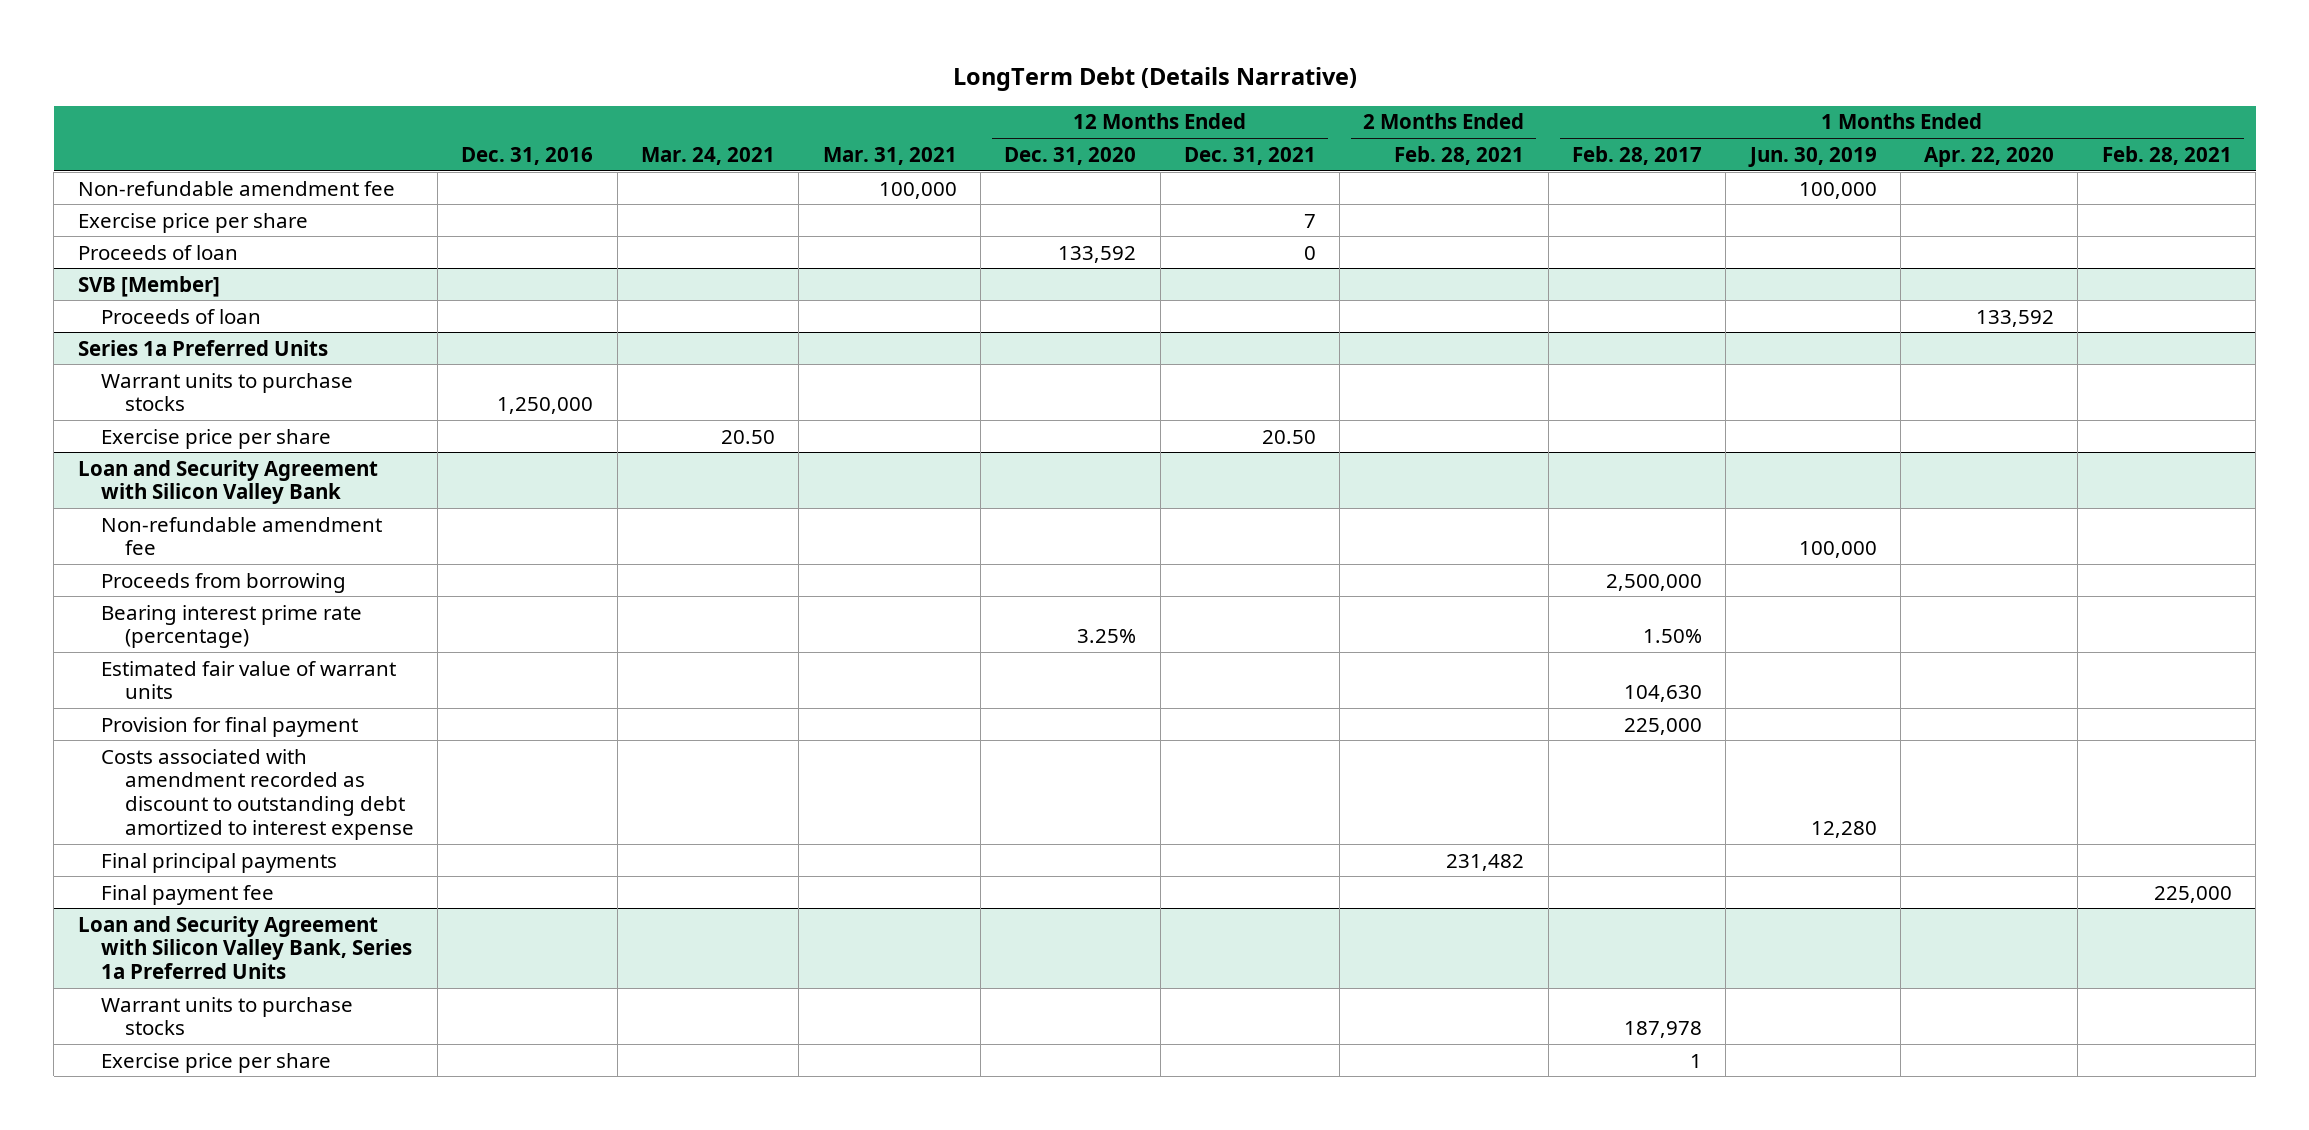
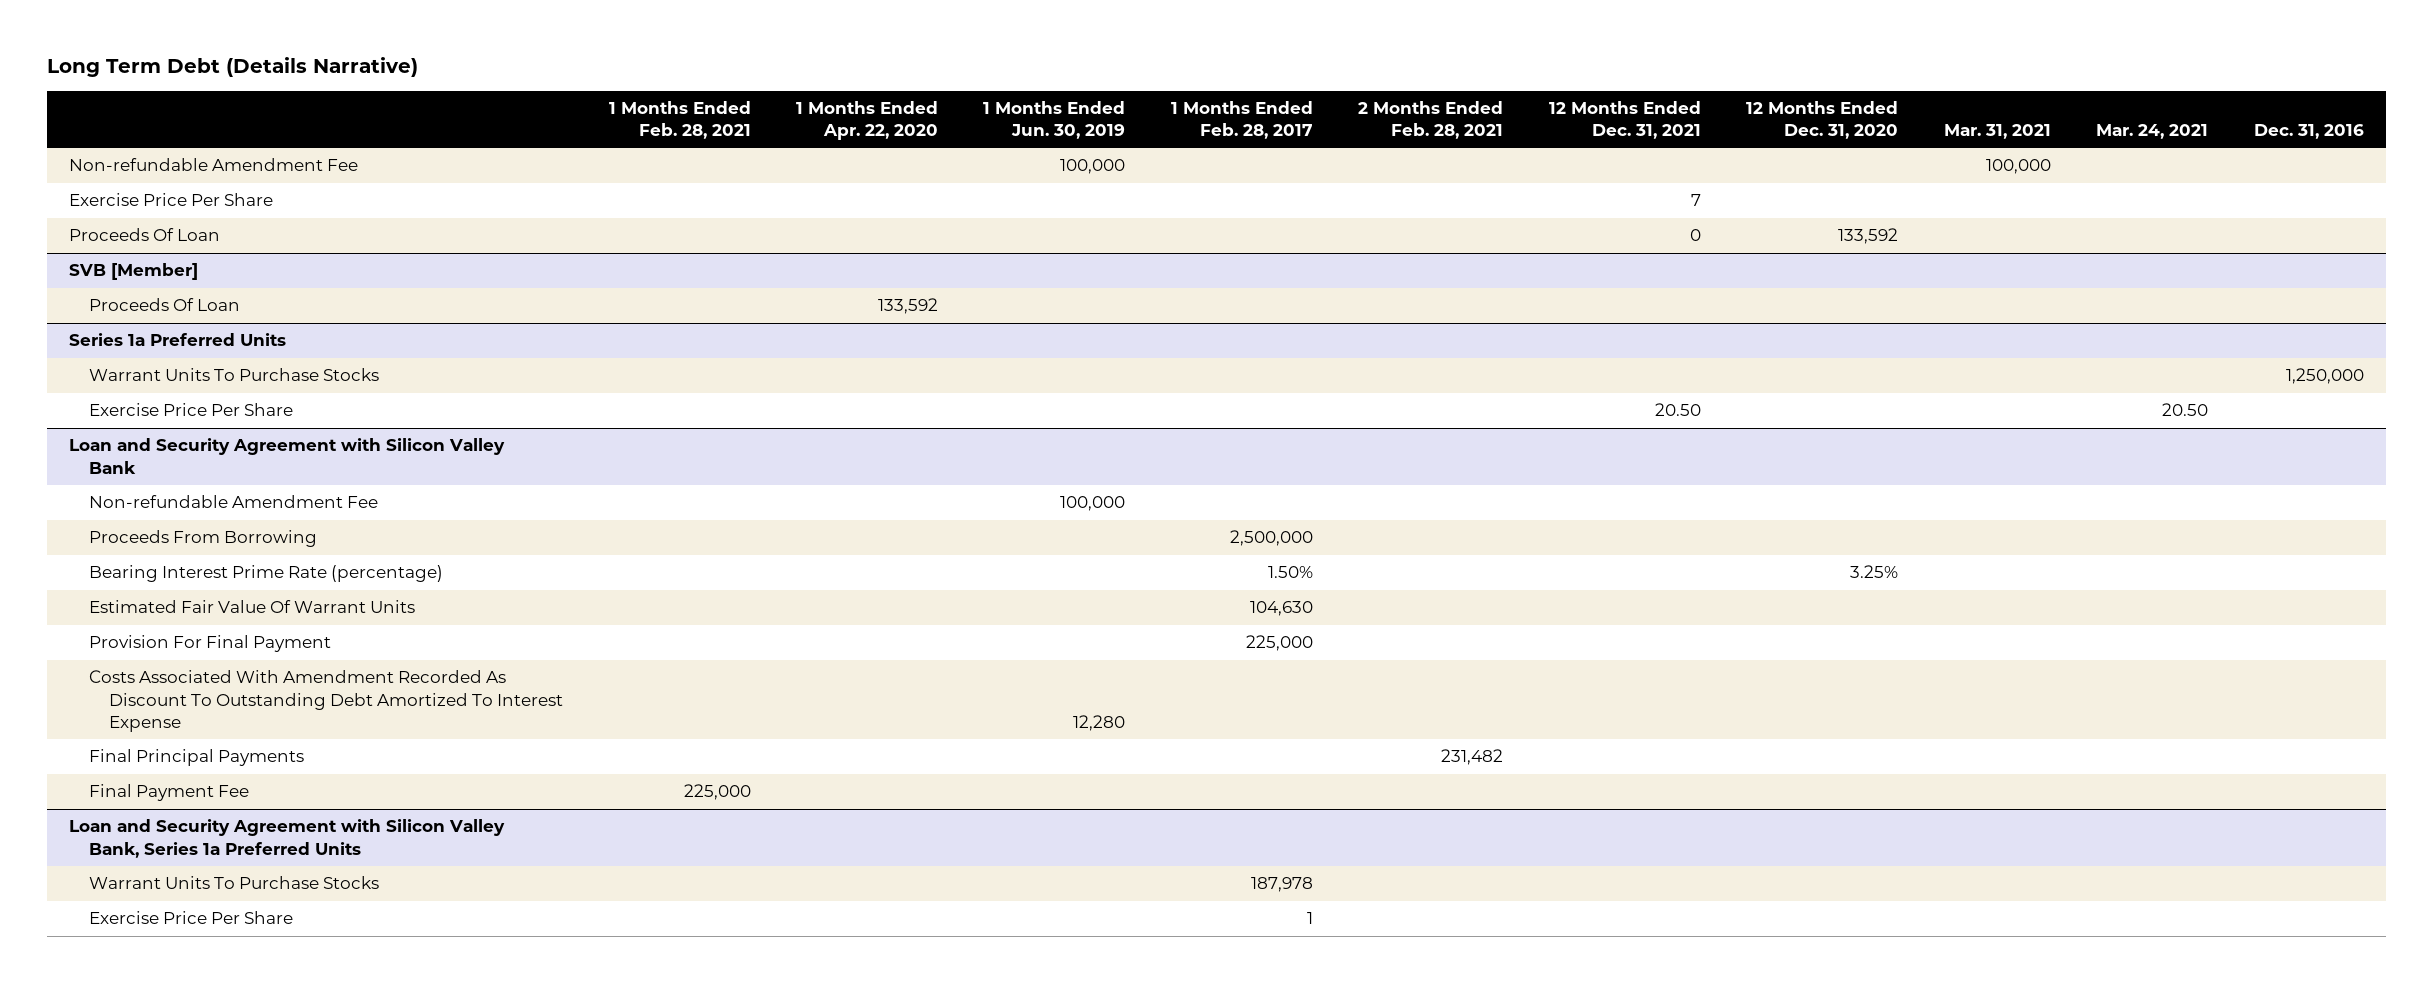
- LongTerm Debt (Details Narrative)
+ Long Term Debt (Details Narrative)
- | Dec. 31, 2016 | Mar. 24, 2021 | Mar. 31, 2021 | 12 Months Ended Dec. 31, 2020 | 12 Months Ended Dec. 31, 2021 | 2 Months Ended Feb. 28, 2021 | 1 Months Ended Feb. 28, 2017 | 1 Months Ended Jun. 30, 2019 | 1 Months Ended Apr. 22, 2020 | 1 Months Ended Feb. 28, 2021
+ | 1 Months Ended Feb. 28, 2021 | 1 Months Ended Apr. 22, 2020 | 1 Months Ended Jun. 30, 2019 | 1 Months Ended Feb. 28, 2017 | 2 Months Ended Feb. 28, 2021 | 12 Months Ended Dec. 31, 2021 | 12 Months Ended Dec. 31, 2020 | Mar. 31, 2021 | Mar. 24, 2021 | Dec. 31, 2016
- Non-refundable amendment fee | | | 100,000 | | | | | 100,000 | |
- Exercise price per share | | | | | 7 | | | | |
- Proceeds of loan | | | | 133,592 | 0 | | | | |
+ Non-refundable Amendment Fee | | | 100,000 | | | | | 100,000 | |
+ Exercise Price Per Share | | | | | | 7 | | | |
+ Proceeds Of Loan | | | | | | 0 | 133,592 | | |
@ SVB [Member]
- Proceeds of loan | | | | | | | | | 133,592 |
+ Proceeds Of Loan | | 133,592 | | | | | | | |
@ Series 1a Preferred Units
- Warrant units to purchase stocks | 1,250,000 | | | | | | | | |
- Exercise price per share | | 20.50 | | | 20.50 | | | | |
+ Warrant Units To Purchase Stocks | | | | | | | | | | 1,250,000
+ Exercise Price Per Share | | | | | | 20.50 | | | 20.50 |
@ Loan and Security Agreement with Silicon Valley Bank
- Non-refundable amendment fee | | | | | | | | 100,000 | |
- Proceeds from borrowing | | | | | | | 2,500,000 | | |
- Bearing interest prime rate (percentage) | | | | 3.25% | | | 1.50% | | |
- Estimated fair value of warrant units | | | | | | | 104,630 | | |
- Provision for final payment | | | | | | | 225,000 | | |
- Costs associated with amendment recorded as discount to outstanding debt amortized to interest expense | | | | | | | | 12,280 | |
- Final principal payments | | | | | | 231,482 | | | |
- Final payment fee | | | | | | | | | | 225,000
+ Non-refundable Amendment Fee | | | 100,000 | | | | | | |
+ Proceeds From Borrowing | | | | 2,500,000 | | | | | |
+ Bearing Interest Prime Rate (percentage) | | | | 1.50% | | | 3.25% | | |
+ Estimated Fair Value Of Warrant Units | | | | 104,630 | | | | | |
+ Provision For Final Payment | | | | 225,000 | | | | | |
+ Costs Associated With Amendment Recorded As Discount To Outstanding Debt Amortized To Interest Expense | | | 12,280 | | | | | | |
+ Final Principal Payments | | | | | 231,482 | | | | |
+ Final Payment Fee | 225,000 | | | | | | | | |
@ Loan and Security Agreement with Silicon Valley Bank, Series 1a Preferred Units
- Warrant units to purchase stocks | | | | | | | 187,978 | | |
- Exercise price per share | | | | | | | 1 | | |
+ Warrant Units To Purchase Stocks | | | | 187,978 | | | | | |
+ Exercise Price Per Share | | | | 1 | | | | | |

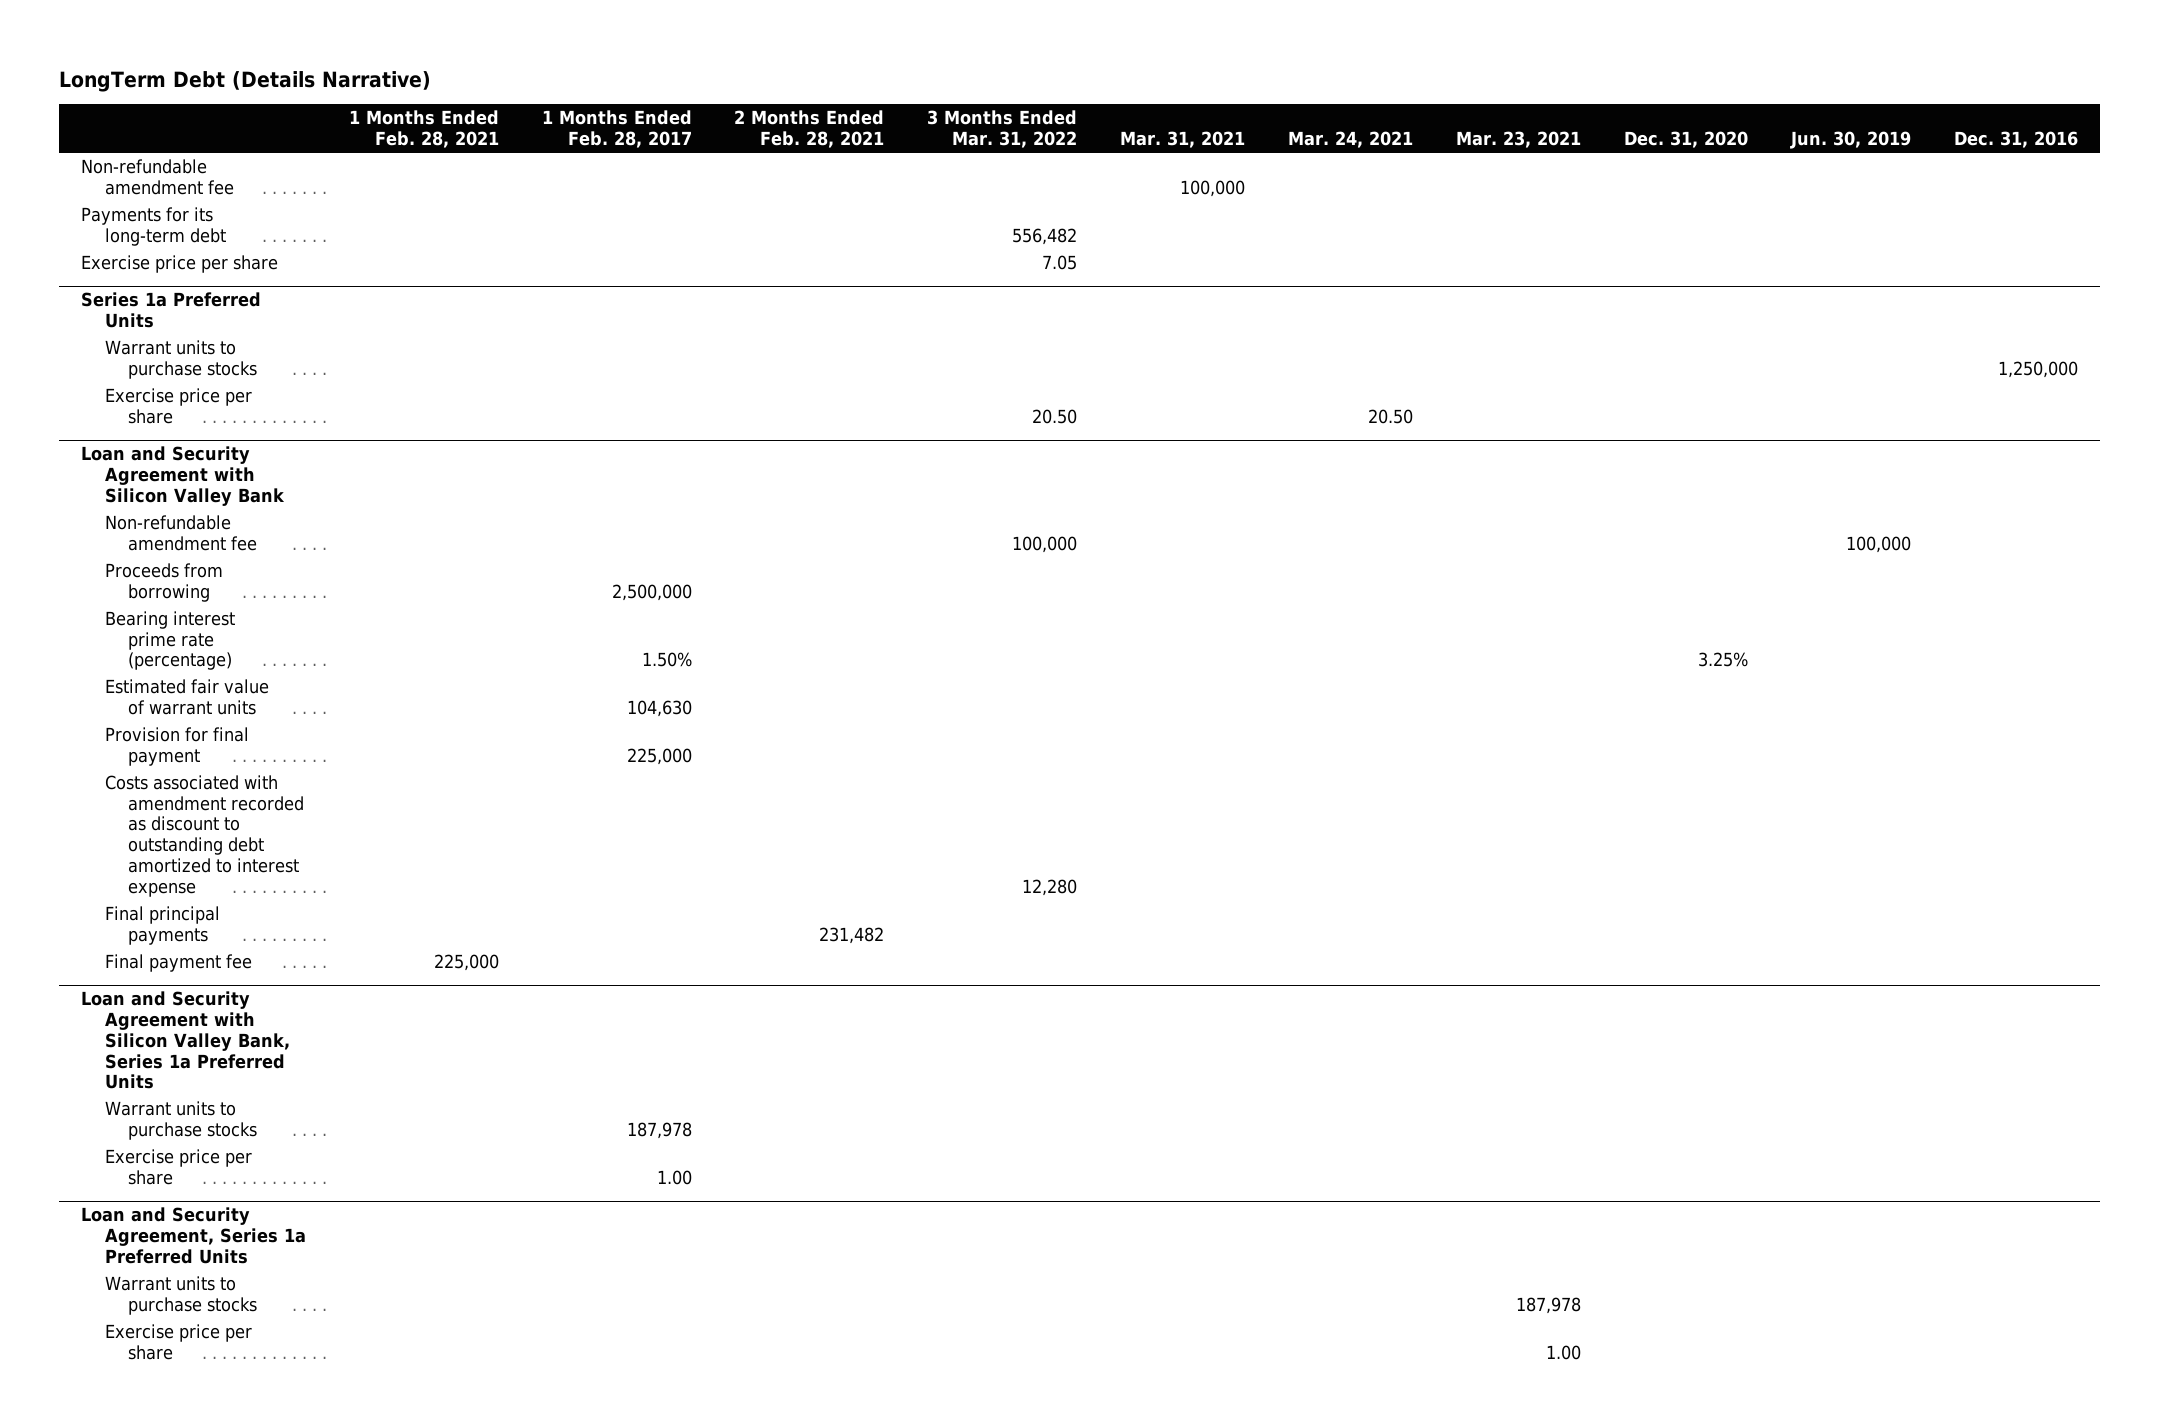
- Long Term Debt (Details Narrative)
+ LongTerm Debt (Details Narrative)
- | 1 Months Ended Feb. 28, 2021 | 1 Months Ended Apr. 22, 2020 | 1 Months Ended Jun. 30, 2019 | 1 Months Ended Feb. 28, 2017 | 2 Months Ended Feb. 28, 2021 | 12 Months Ended Dec. 31, 2021 | 12 Months Ended Dec. 31, 2020 | Mar. 31, 2021 | Mar. 24, 2021 | Dec. 31, 2016
+ | 1 Months Ended Feb. 28, 2021 | 1 Months Ended Feb. 28, 2017 | 2 Months Ended Feb. 28, 2021 | 3 Months Ended Mar. 31, 2022 | Mar. 31, 2021 | Mar. 24, 2021 | Mar. 23, 2021 | Dec. 31, 2020 | Jun. 30, 2019 | Dec. 31, 2016
- Non-refundable Amendment Fee | | | 100,000 | | | | | 100,000 | |
- Exercise Price Per Share | | | | | | 7 | | | |
- Proceeds Of Loan | | | | | | 0 | 133,592 | | |
- SVB [Member]
- Proceeds Of Loan | | 133,592 | | | | | | | |
+ Non-refundable amendment fee | | | | | 100,000 | | | | |
+ Payments for its long-term debt | | | | 556,482 | | | | | |
+ Exercise price per share | | | | 7.05 | | | | | |
@ Series 1a Preferred Units
- Warrant Units To Purchase Stocks | | | | | | | | | | 1,250,000
- Exercise Price Per Share | | | | | | 20.50 | | | 20.50 |
+ Warrant units to purchase stocks | | | | | | | | | | 1,250,000
+ Exercise price per share | | | | 20.50 | | 20.50 | | | |
@ Loan and Security Agreement with Silicon Valley Bank
- Non-refundable Amendment Fee | | | 100,000 | | | | | | |
- Proceeds From Borrowing | | | | 2,500,000 | | | | | |
- Bearing Interest Prime Rate (percentage) | | | | 1.50% | | | 3.25% | | |
- Estimated Fair Value Of Warrant Units | | | | 104,630 | | | | | |
- Provision For Final Payment | | | | 225,000 | | | | | |
- Costs Associated With Amendment Recorded As Discount To Outstanding Debt Amortized To Interest Expense | | | 12,280 | | | | | | |
- Final Principal Payments | | | | | 231,482 | | | | |
- Final Payment Fee | 225,000 | | | | | | | | |
+ Non-refundable amendment fee | | | | 100,000 | | | | | 100,000 |
+ Proceeds from borrowing | | 2,500,000 | | | | | | | |
+ Bearing interest prime rate (percentage) | | 1.50% | | | | | | 3.25% | |
+ Estimated fair value of warrant units | | 104,630 | | | | | | | |
+ Provision for final payment | | 225,000 | | | | | | | |
+ Costs associated with amendment recorded as discount to outstanding debt amortized to interest expense | | | | 12,280 | | | | | |
+ Final principal payments | | | 231,482 | | | | | | |
+ Final payment fee | 225,000 | | | | | | | | |
@ Loan and Security Agreement with Silicon Valley Bank, Series 1a Preferred Units
- Warrant Units To Purchase Stocks | | | | 187,978 | | | | | |
- Exercise Price Per Share | | | | 1 | | | | | |
+ Warrant units to purchase stocks | | 187,978 | | | | | | | |
+ Exercise price per share | | 1.00 | | | | | | | |
+ Loan and Security Agreement, Series 1a Preferred Units
+ Warrant units to purchase stocks | | | | | | | 187,978 | | |
+ Exercise price per share | | | | | | | 1.00 | | |

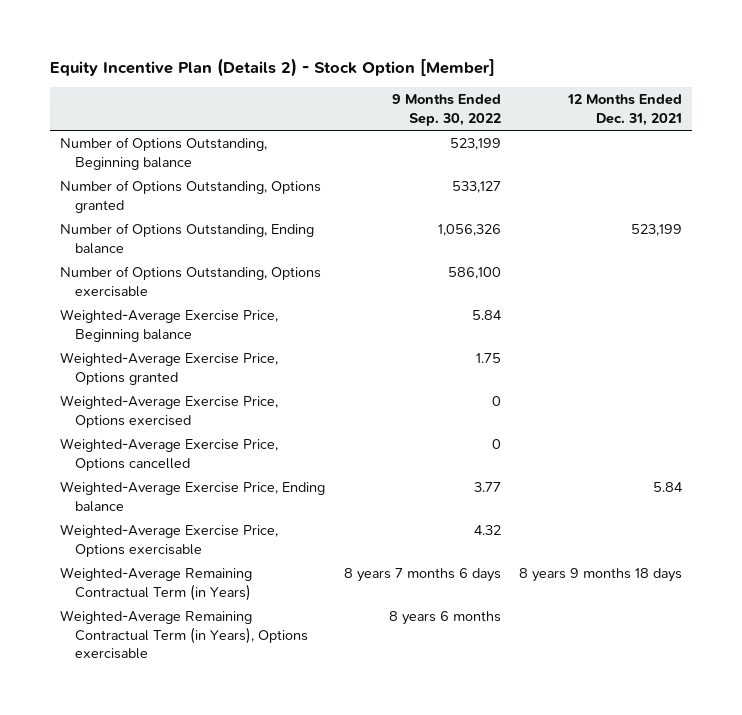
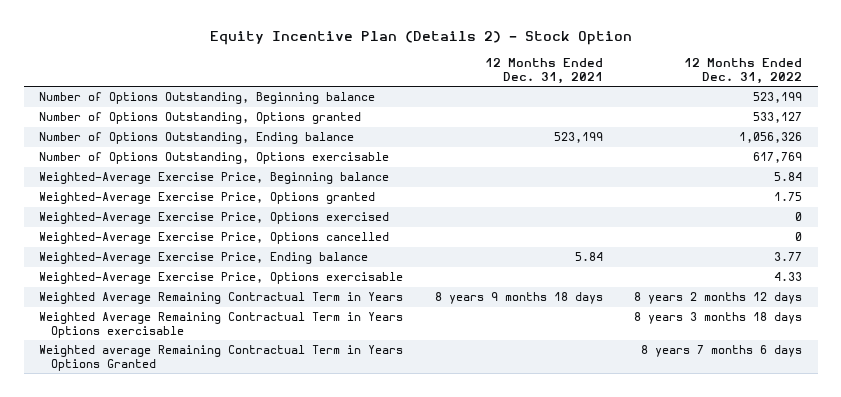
- Equity Incentive Plan (Details 2) - Stock Option [Member]
+ Equity Incentive Plan (Details 2) - Stock Option
- | 9 Months Ended Sep. 30, 2022 | 12 Months Ended Dec. 31, 2021
+ | 12 Months Ended Dec. 31, 2021 | 12 Months Ended Dec. 31, 2022
- Weighted-Average Remaining Contractual Term (in Years) | 8 years 7 months 6 days | 8 years 9 months 18 days
- Weighted-Average Remaining Contractual Term (in Years), Options exercisable | 8 years 6 months |
+ Weighted Average Remaining Contractual Term in Years | 8 years 9 months 18 days | 8 years 2 months 12 days
+ Weighted Average Remaining Contractual Term in Years Options exercisable | | 8 years 3 months 18 days
+ Weighted average Remaining Contractual Term in Years Options Granted | | 8 years 7 months 6 days

